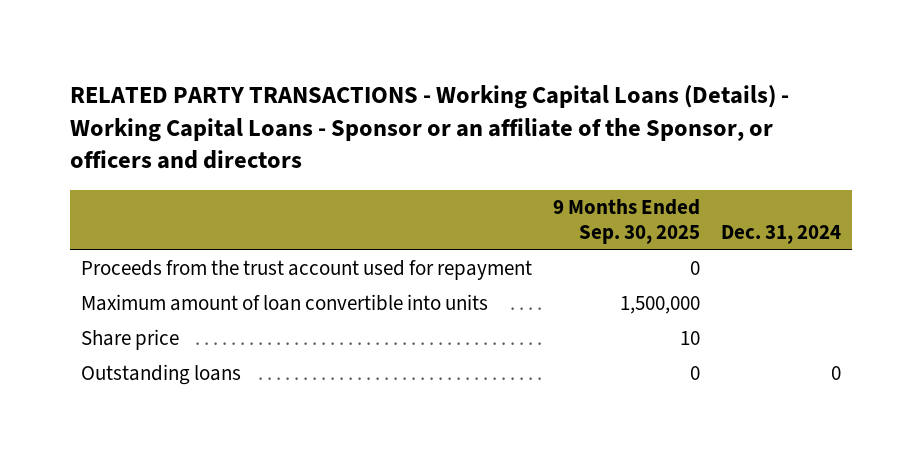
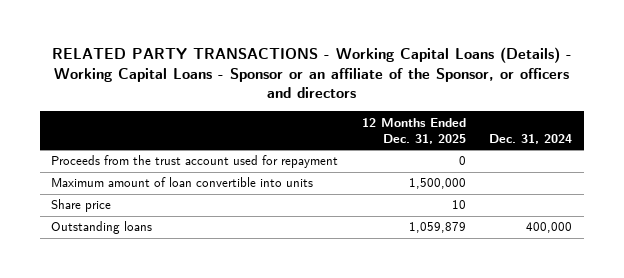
- | 9 Months Ended Sep. 30, 2025 | Dec. 31, 2024
+ | 12 Months Ended Dec. 31, 2025 | Dec. 31, 2024
- Outstanding loans | 0 | 0
+ Outstanding loans | 1,059,879 | 400,000

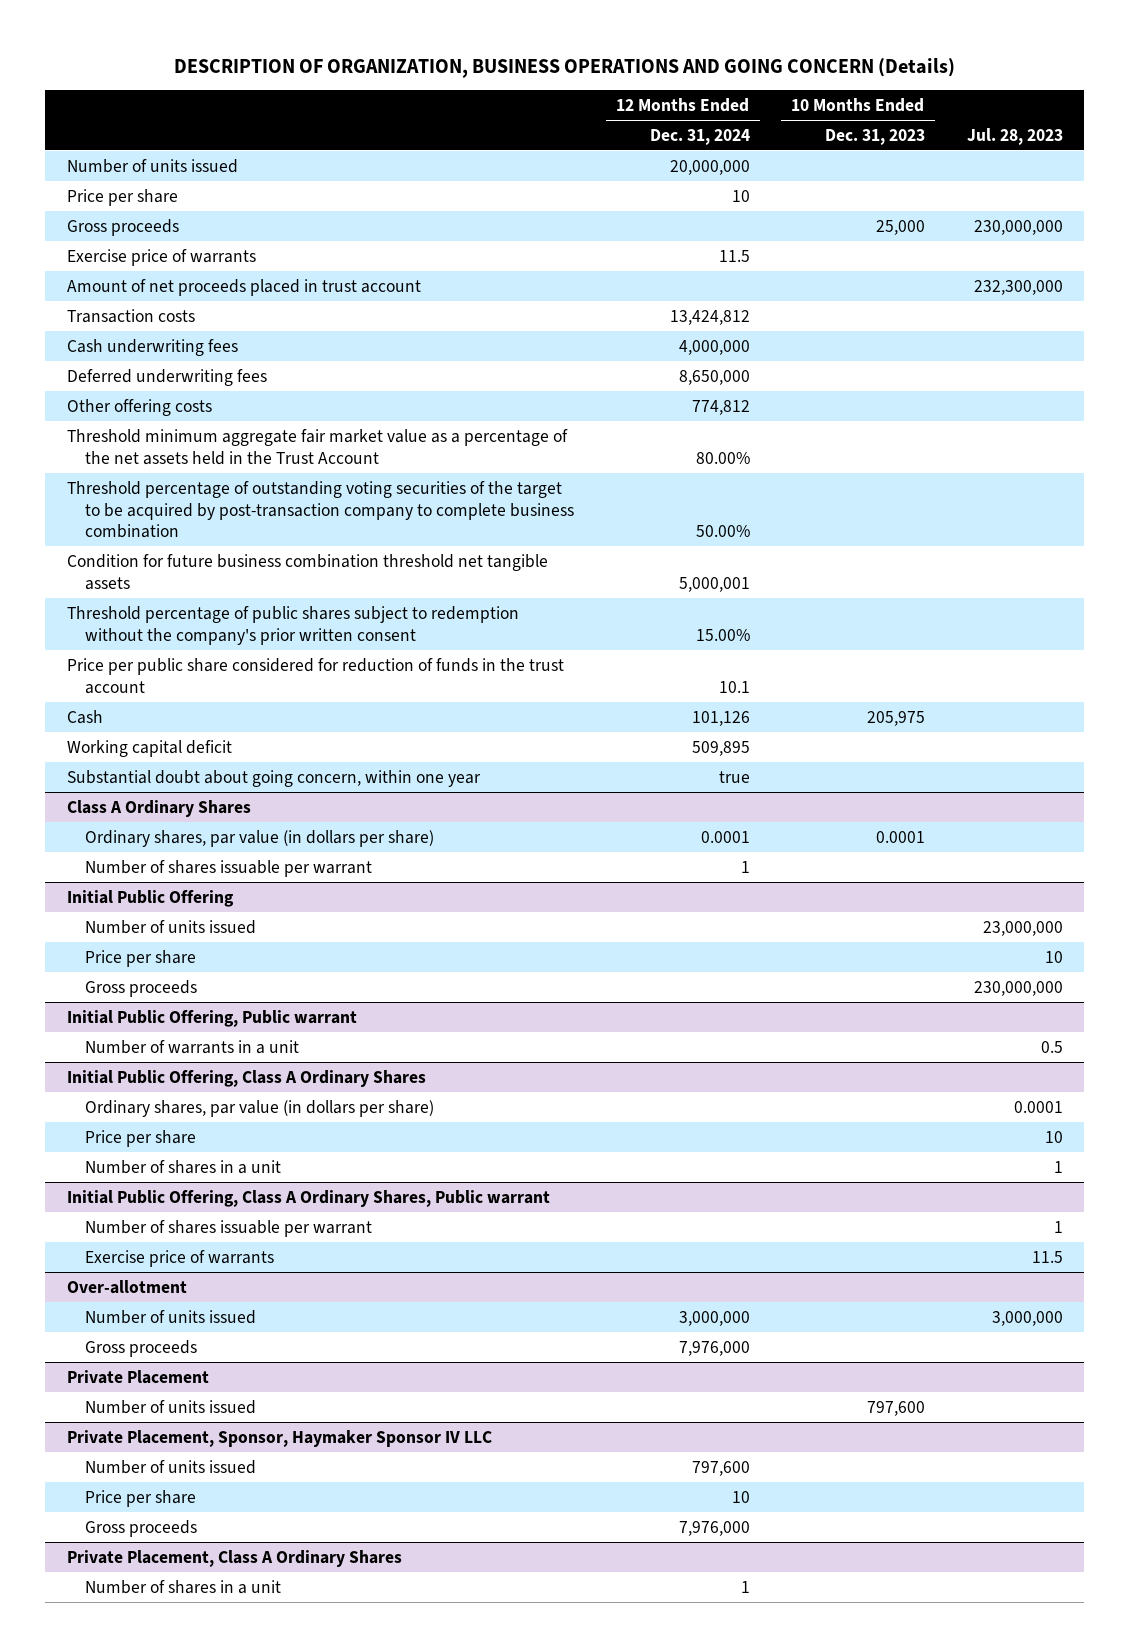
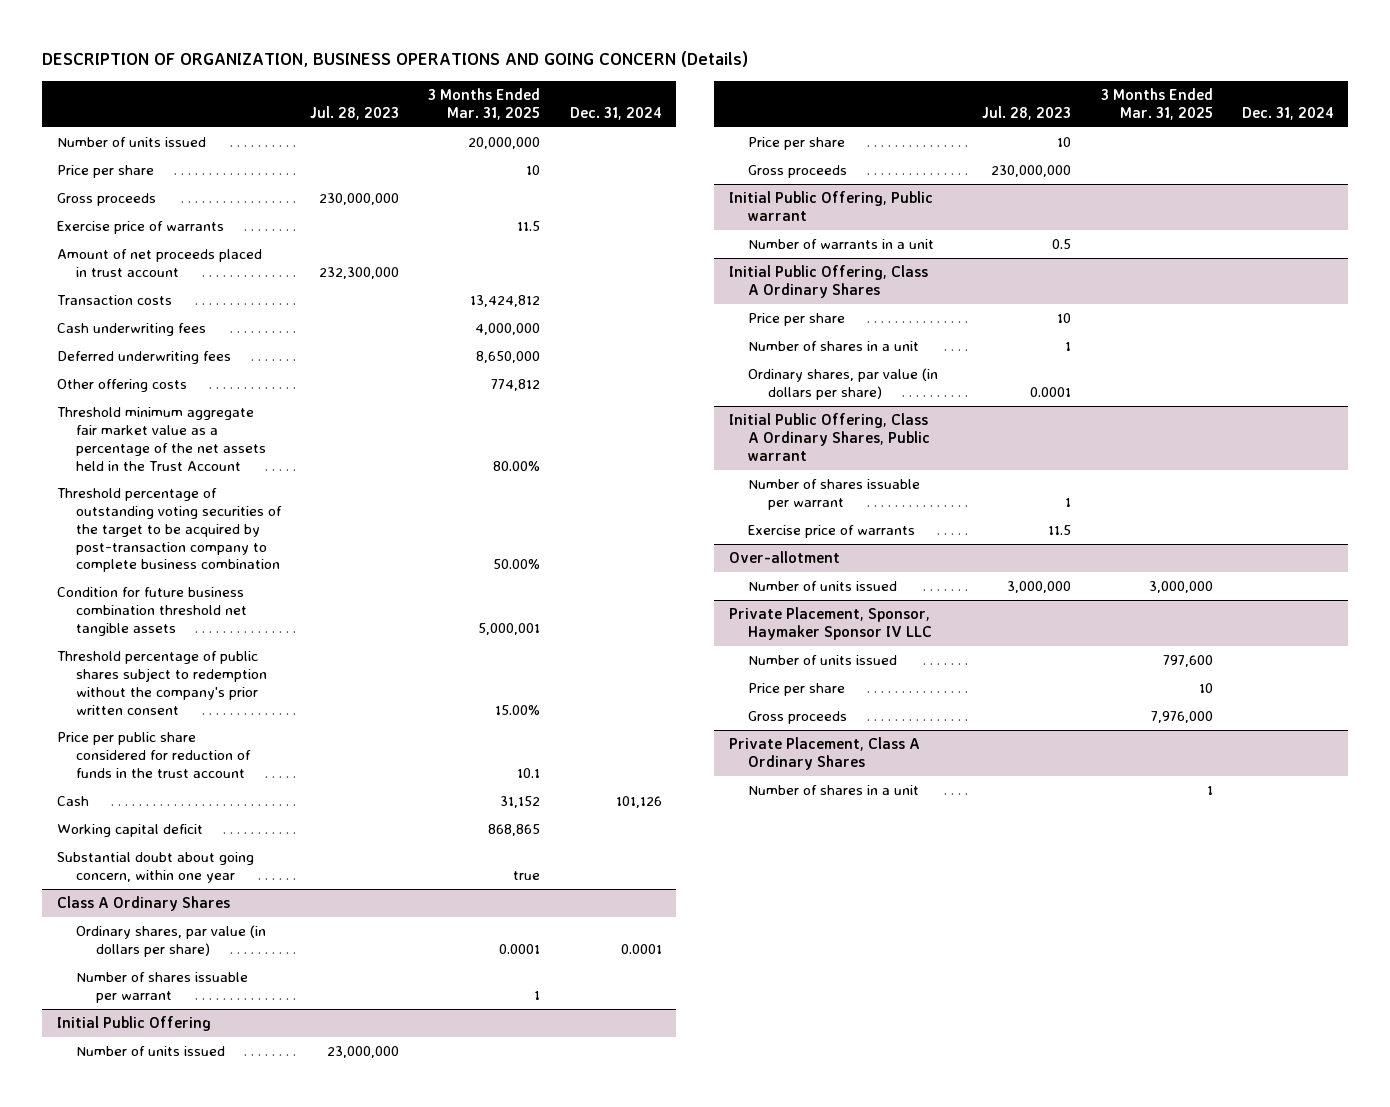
- | 12 Months Ended Dec. 31, 2024 | 10 Months Ended Dec. 31, 2023 | Jul. 28, 2023
+ | Jul. 28, 2023 | 3 Months Ended Mar. 31, 2025 | Dec. 31, 2024
@ Initial Public Offering, Class A Ordinary Shares
moved down: Ordinary shares, par value (in dollars per share) | 0.0001 | |
@ Over-allotment
- Gross proceeds | 7,976,000 | |
- Private Placement
- Number of units issued | | 797,600 |

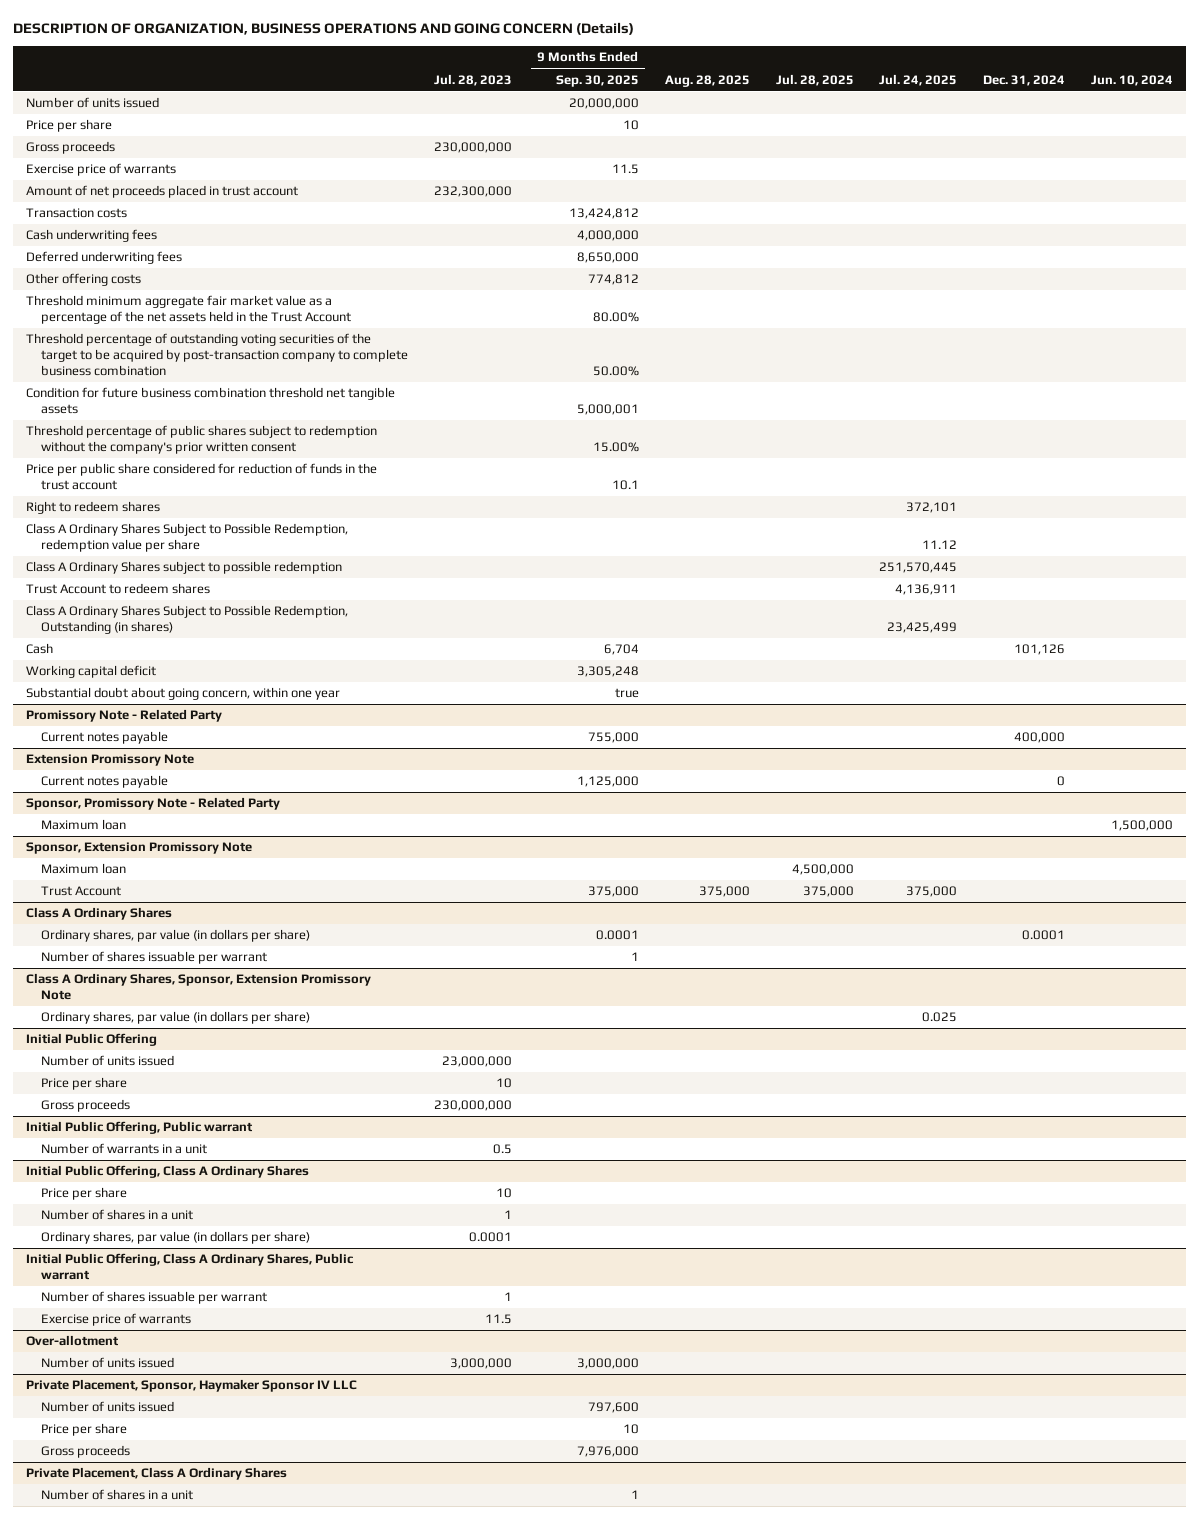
- | Jul. 28, 2023 | 3 Months Ended Mar. 31, 2025 | Dec. 31, 2024
+ | Jul. 28, 2023 | 9 Months Ended Sep. 30, 2025 | Aug. 28, 2025 | Jul. 28, 2025 | Jul. 24, 2025 | Dec. 31, 2024 | Jun. 10, 2024
+ Right to redeem shares | | | | | 372,101 | |
+ Class A Ordinary Shares Subject to Possible Redemption, redemption value per share | | | | | 11.12 | |
+ Class A Ordinary Shares subject to possible redemption | | | | | 251,570,445 | |
+ Trust Account to redeem shares | | | | | 4,136,911 | |
+ Class A Ordinary Shares Subject to Possible Redemption, Outstanding (in shares) | | | | | 23,425,499 | |
+ Promissory Note - Related Party
+ Current notes payable | | 755,000 | | | | 400,000 |
+ Extension Promissory Note
+ Current notes payable | | 1,125,000 | | | | 0 |
+ Sponsor, Promissory Note - Related Party
+ Maximum loan | | | | | | | 1,500,000
+ Sponsor, Extension Promissory Note
+ Maximum loan | | | | 4,500,000 | | |
+ Trust Account | | 375,000 | 375,000 | 375,000 | 375,000 | |
+ Class A Ordinary Shares, Sponsor, Extension Promissory Note
+ Ordinary shares, par value (in dollars per share) | | | | | 0.025 | |

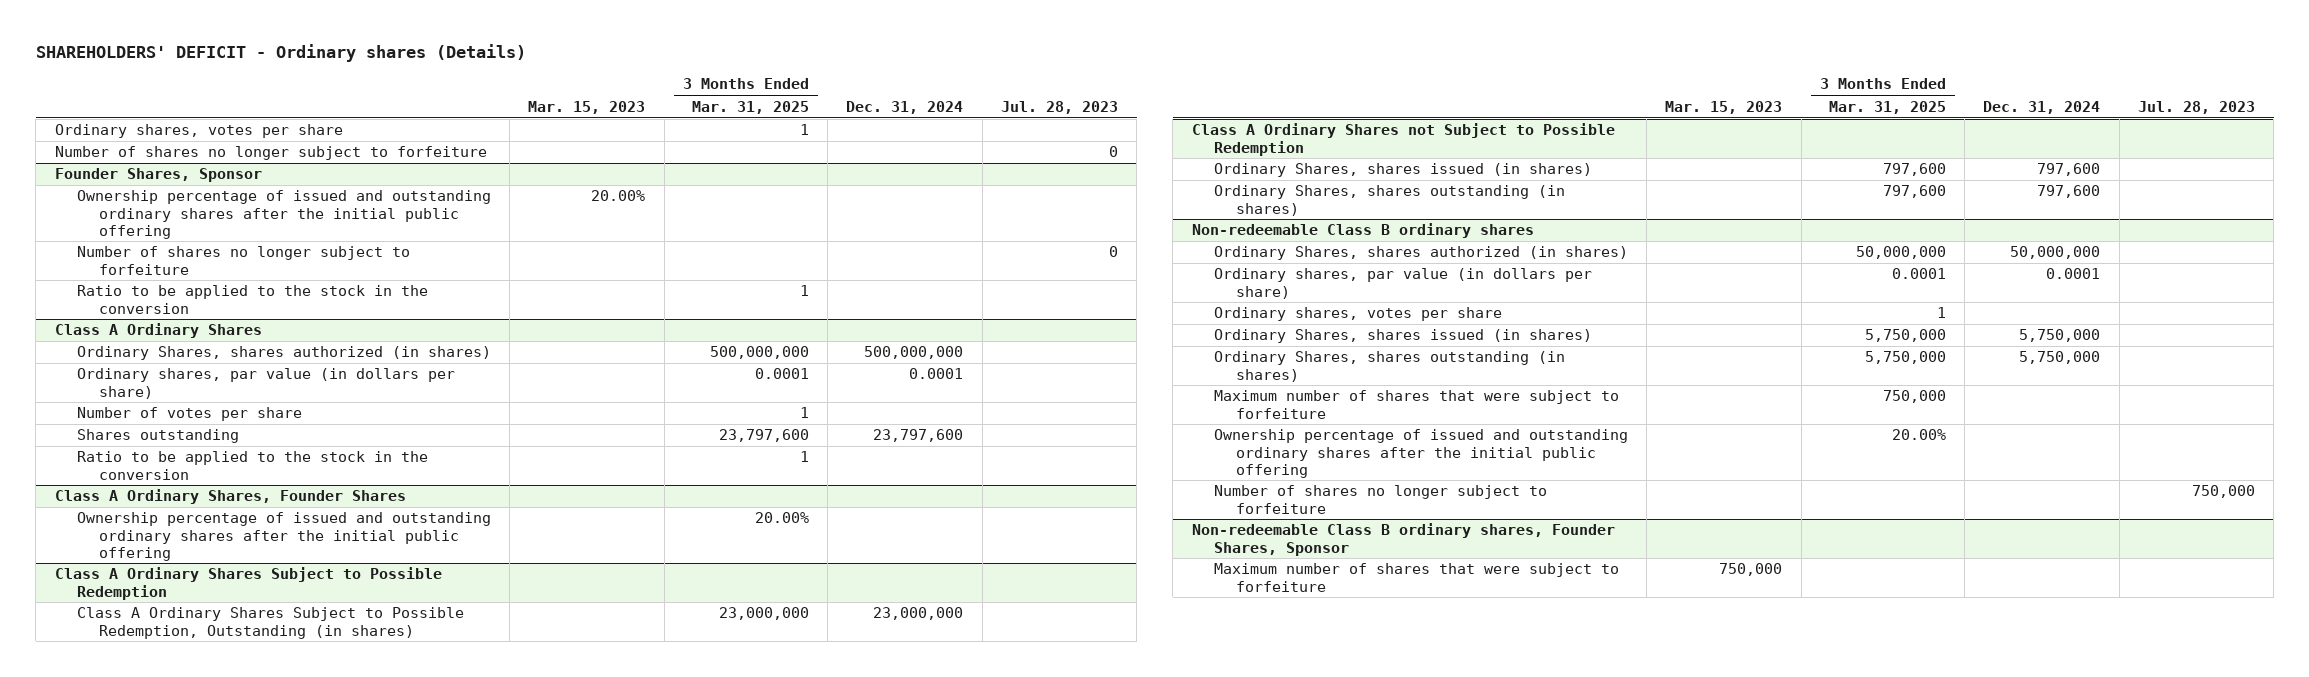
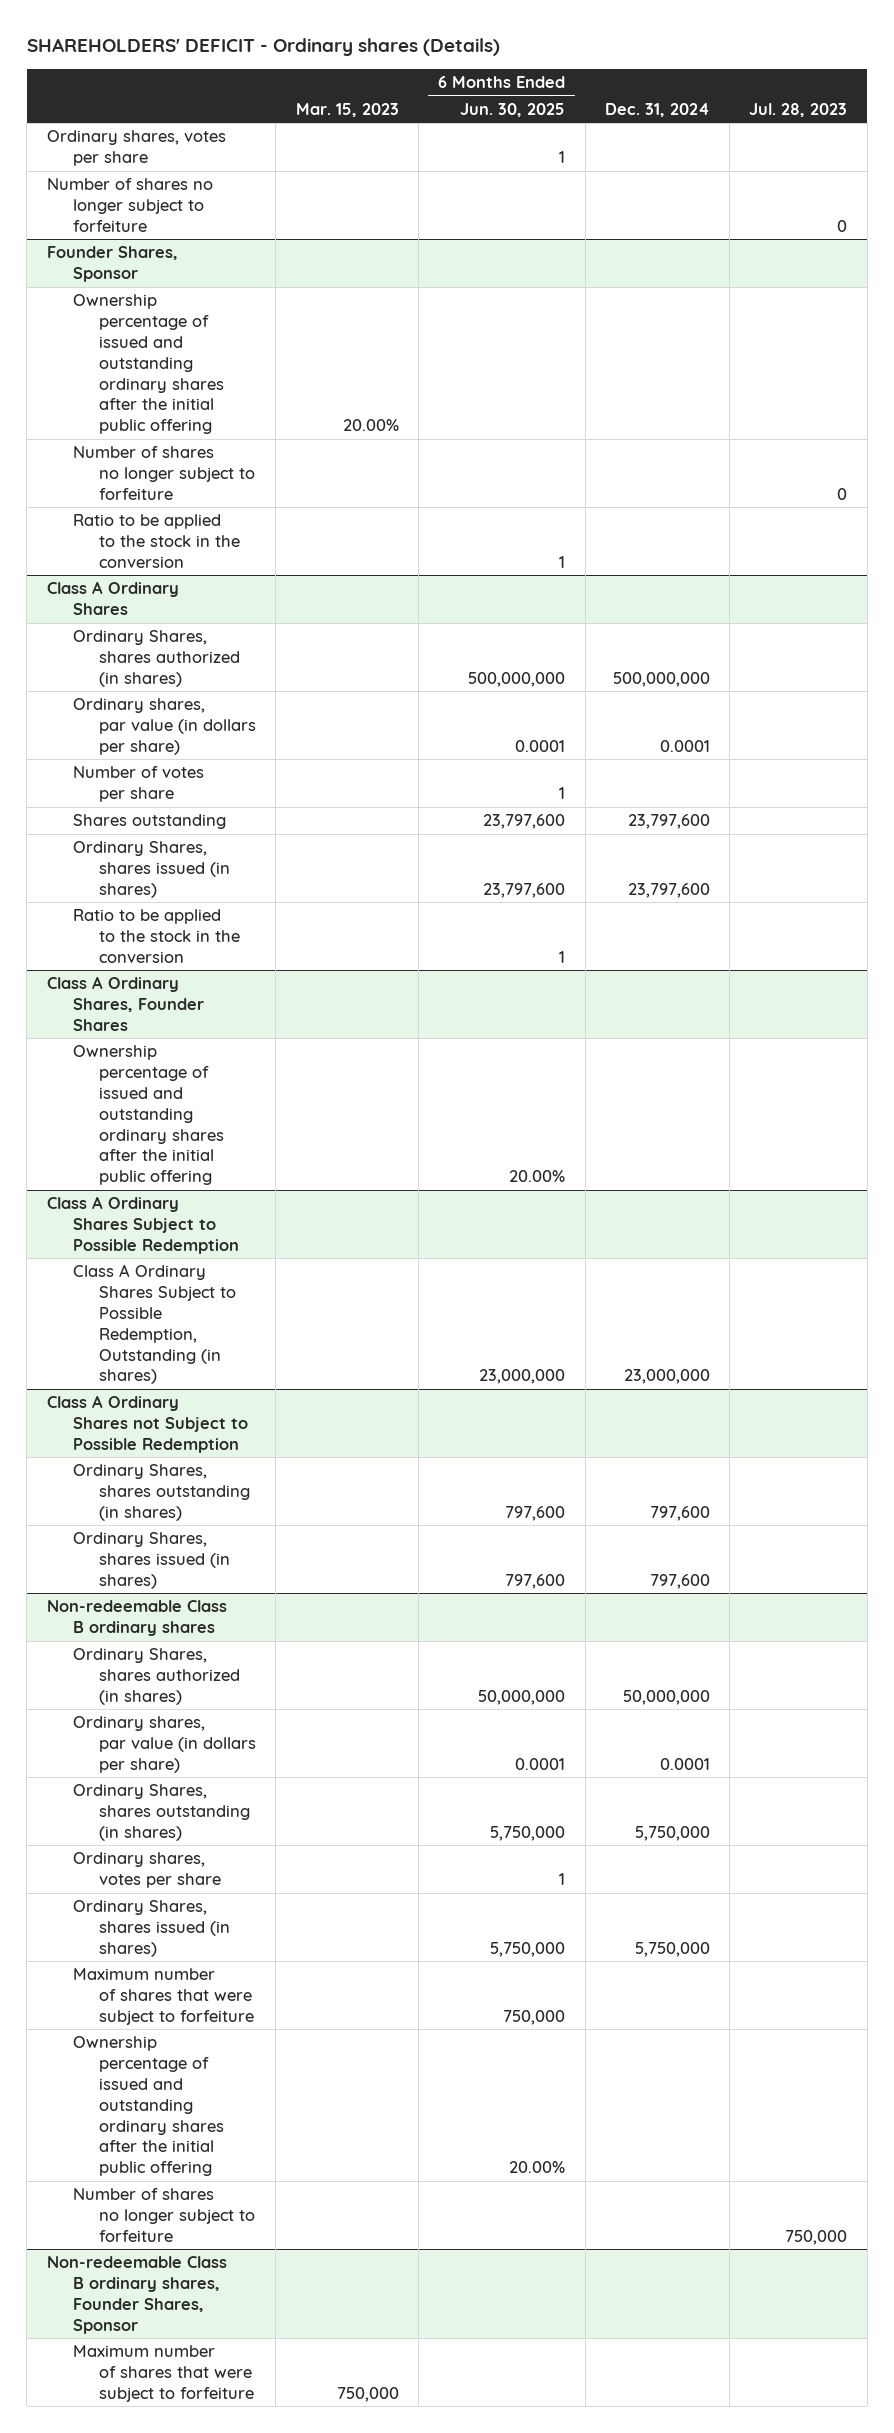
- | Mar. 15, 2023 | 3 Months Ended Mar. 31, 2025 | Dec. 31, 2024 | Jul. 28, 2023
+ | Mar. 15, 2023 | 6 Months Ended Jun. 30, 2025 | Dec. 31, 2024 | Jul. 28, 2023
@ Class A Ordinary Shares
+ Ordinary Shares, shares issued (in shares) | | 23,797,600 | 23,797,600 |
@ Class A Ordinary Shares not Subject to Possible Redemption
moved down: Ordinary Shares, shares issued (in shares) | | 797,600 | 797,600 |
@ Non-redeemable Class B ordinary shares
moved up: Ordinary Shares, shares outstanding (in shares) | | 5,750,000 | 5,750,000 |

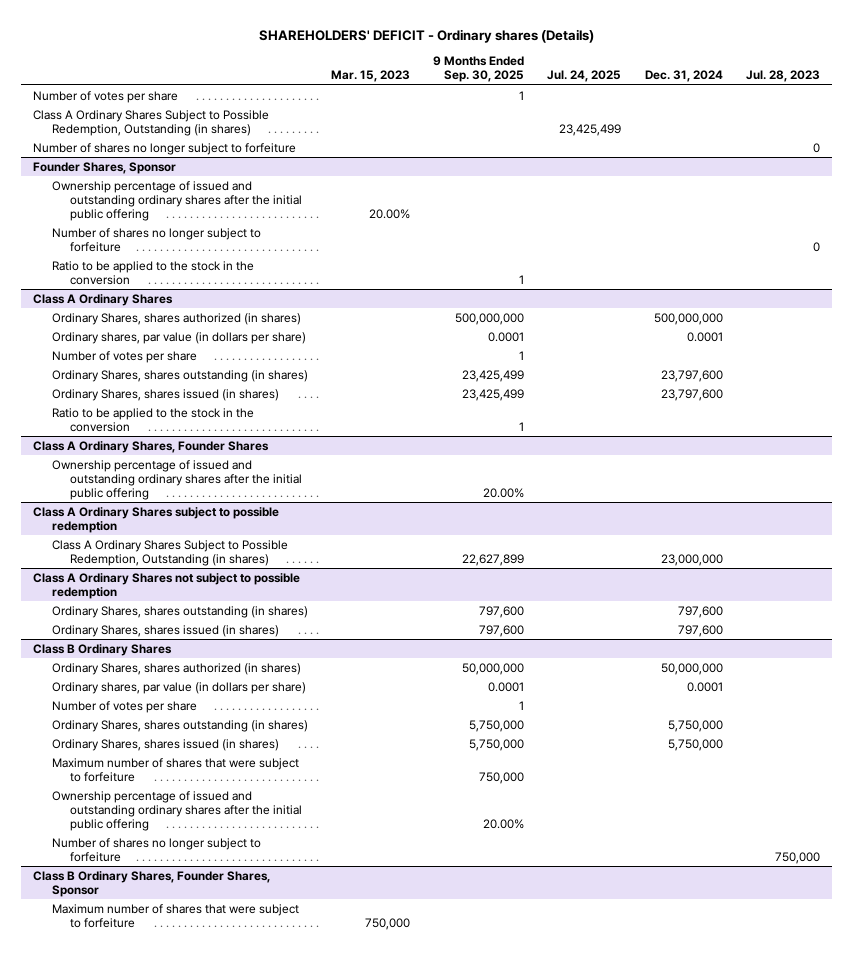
- | Mar. 15, 2023 | 6 Months Ended Jun. 30, 2025 | Dec. 31, 2024 | Jul. 28, 2023
+ | Mar. 15, 2023 | 9 Months Ended Sep. 30, 2025 | Jul. 24, 2025 | Dec. 31, 2024 | Jul. 28, 2023
- Ordinary shares, votes per share | | 1 | |
+ Number of votes per share | | 1 | | |
+ Class A Ordinary Shares Subject to Possible Redemption, Outstanding (in shares) | | | 23,425,499 | |
@ Class A Ordinary Shares
- Shares outstanding | | 23,797,600 | 23,797,600 |
+ Ordinary Shares, shares outstanding (in shares) | | 23,425,499 | | 23,797,600 |
- Class A Ordinary Shares Subject to Possible Redemption
+ Class A Ordinary Shares subject to possible redemption
- Class A Ordinary Shares not Subject to Possible Redemption
+ Class A Ordinary Shares not subject to possible redemption
- Non-redeemable Class B ordinary shares
+ Class B Ordinary Shares
+ Number of votes per share | | 1 | | |
- Ordinary shares, votes per share | | 1 | |
- Non-redeemable Class B ordinary shares, Founder Shares, Sponsor
+ Class B Ordinary Shares, Founder Shares, Sponsor

